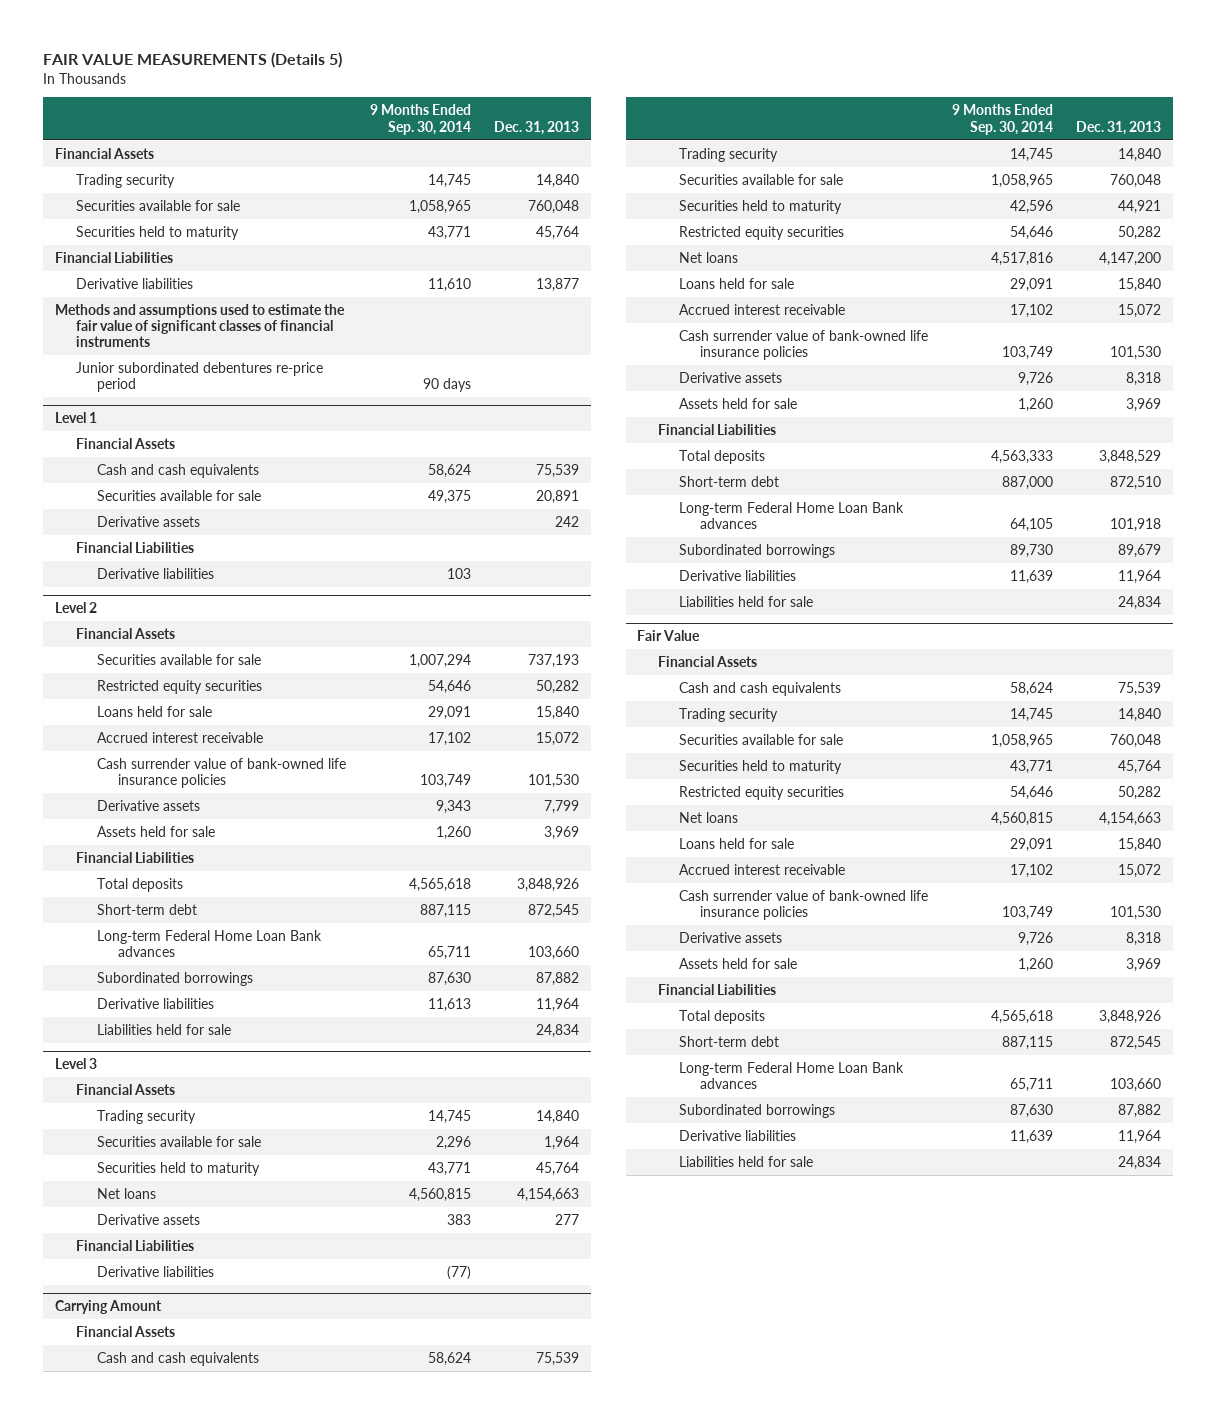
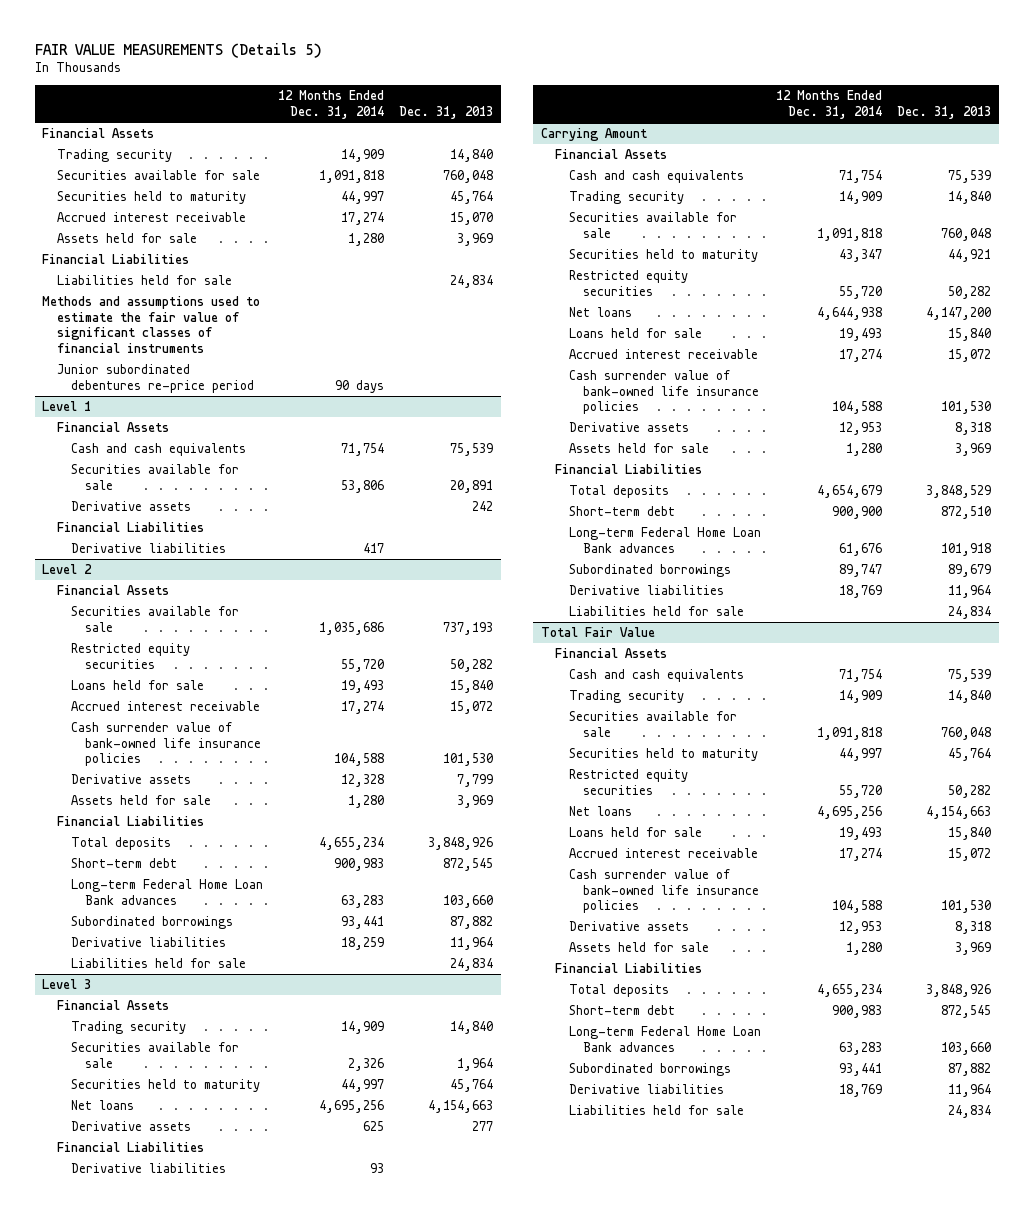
- | 9 Months Ended Sep. 30, 2014 | Dec. 31, 2013
+ | 12 Months Ended Dec. 31, 2014 | Dec. 31, 2013
+ Accrued interest receivable | 17,274 | 15,070
+ Assets held for sale | 1,280 | 3,969
- Derivative liabilities | 11,610 | 13,877
+ Liabilities held for sale | | 24,834
- Fair Value
+ Total Fair Value

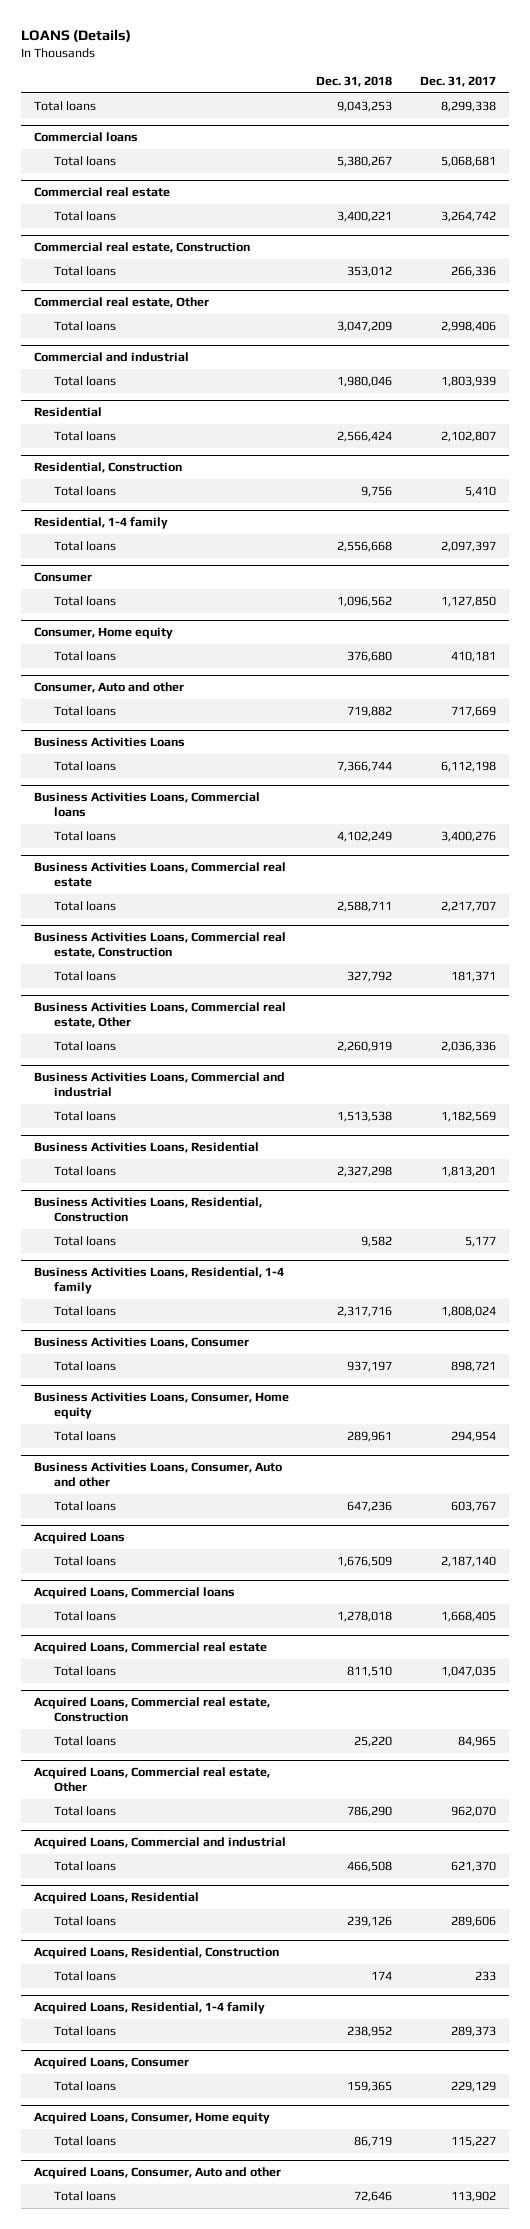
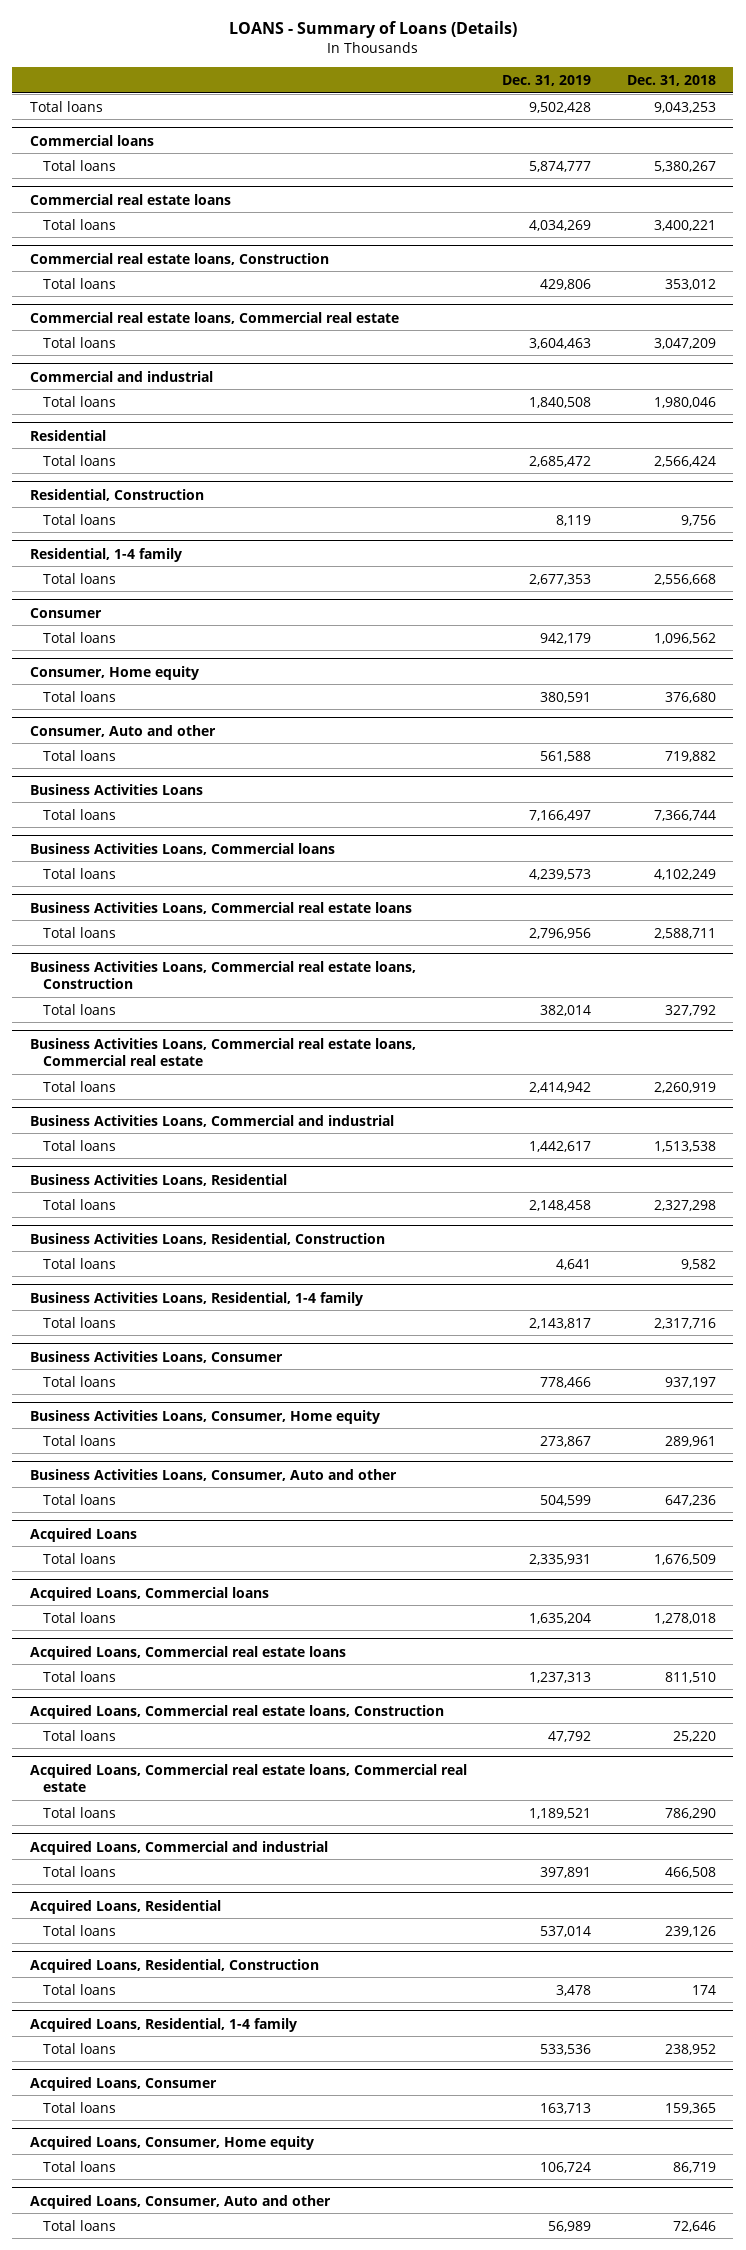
- LOANS (Details)
+ LOANS - Summary of Loans (Details)
- | Dec. 31, 2018 | Dec. 31, 2017
+ | Dec. 31, 2019 | Dec. 31, 2018
- Commercial real estate
+ Commercial real estate loans
- Commercial real estate, Construction
+ Commercial real estate loans, Construction
- Commercial real estate, Other
+ Commercial real estate loans, Commercial real estate
- Business Activities Loans, Commercial real estate
+ Business Activities Loans, Commercial real estate loans
- Business Activities Loans, Commercial real estate, Construction
+ Business Activities Loans, Commercial real estate loans, Construction
- Business Activities Loans, Commercial real estate, Other
+ Business Activities Loans, Commercial real estate loans, Commercial real estate
- Acquired Loans, Commercial real estate
+ Acquired Loans, Commercial real estate loans
- Acquired Loans, Commercial real estate, Construction
+ Acquired Loans, Commercial real estate loans, Construction
- Acquired Loans, Commercial real estate, Other
+ Acquired Loans, Commercial real estate loans, Commercial real estate

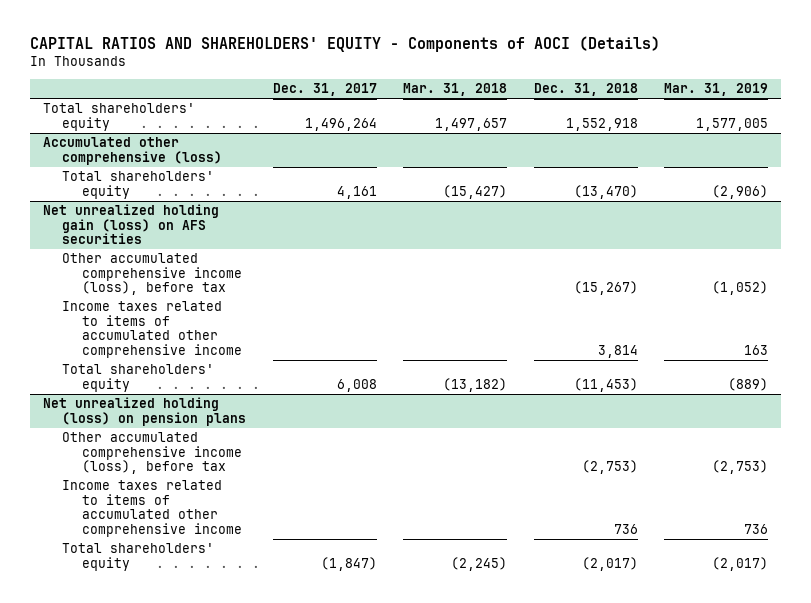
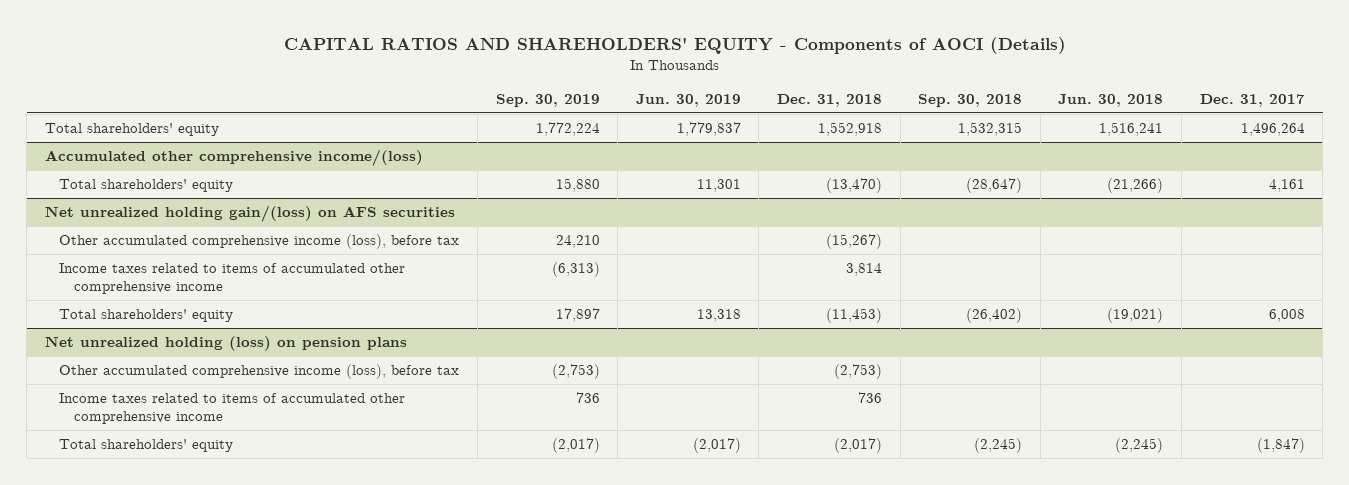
- | Dec. 31, 2017 | Mar. 31, 2018 | Dec. 31, 2018 | Mar. 31, 2019
+ | Sep. 30, 2019 | Jun. 30, 2019 | Dec. 31, 2018 | Sep. 30, 2018 | Jun. 30, 2018 | Dec. 31, 2017
- Accumulated other comprehensive (loss)
+ Accumulated other comprehensive income/(loss)
- Net unrealized holding gain (loss) on AFS securities
+ Net unrealized holding gain/(loss) on AFS securities

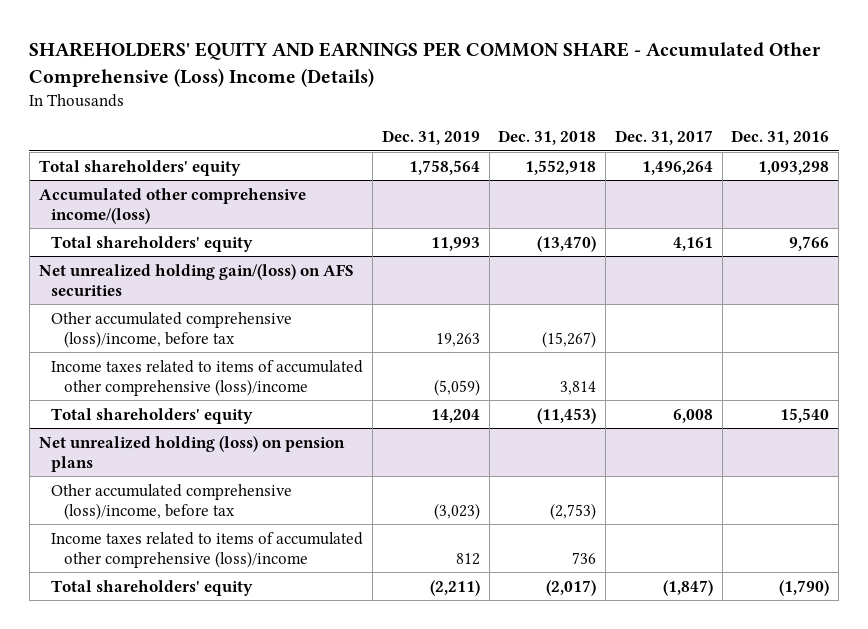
- CAPITAL RATIOS AND SHAREHOLDERS' EQUITY - Components of AOCI (Details)
+ SHAREHOLDERS' EQUITY AND EARNINGS PER COMMON SHARE - Accumulated Other Comprehensive (Loss) Income (Details)
- | Sep. 30, 2019 | Jun. 30, 2019 | Dec. 31, 2018 | Sep. 30, 2018 | Jun. 30, 2018 | Dec. 31, 2017
+ | Dec. 31, 2019 | Dec. 31, 2018 | Dec. 31, 2017 | Dec. 31, 2016
@ Net unrealized holding gain/(loss) on AFS securities
- Other accumulated comprehensive income (loss), before tax | 24,210 | | (15,267) | | |
- Income taxes related to items of accumulated other comprehensive income | (6,313) | | 3,814 | | |
+ Other accumulated comprehensive (loss)/income, before tax | 19,263 | (15,267) | |
+ Income taxes related to items of accumulated other comprehensive (loss)/income | (5,059) | 3,814 | |
@ Net unrealized holding (loss) on pension plans
- Other accumulated comprehensive income (loss), before tax | (2,753) | | (2,753) | | |
- Income taxes related to items of accumulated other comprehensive income | 736 | | 736 | | |
+ Other accumulated comprehensive (loss)/income, before tax | (3,023) | (2,753) | |
+ Income taxes related to items of accumulated other comprehensive (loss)/income | 812 | 736 | |

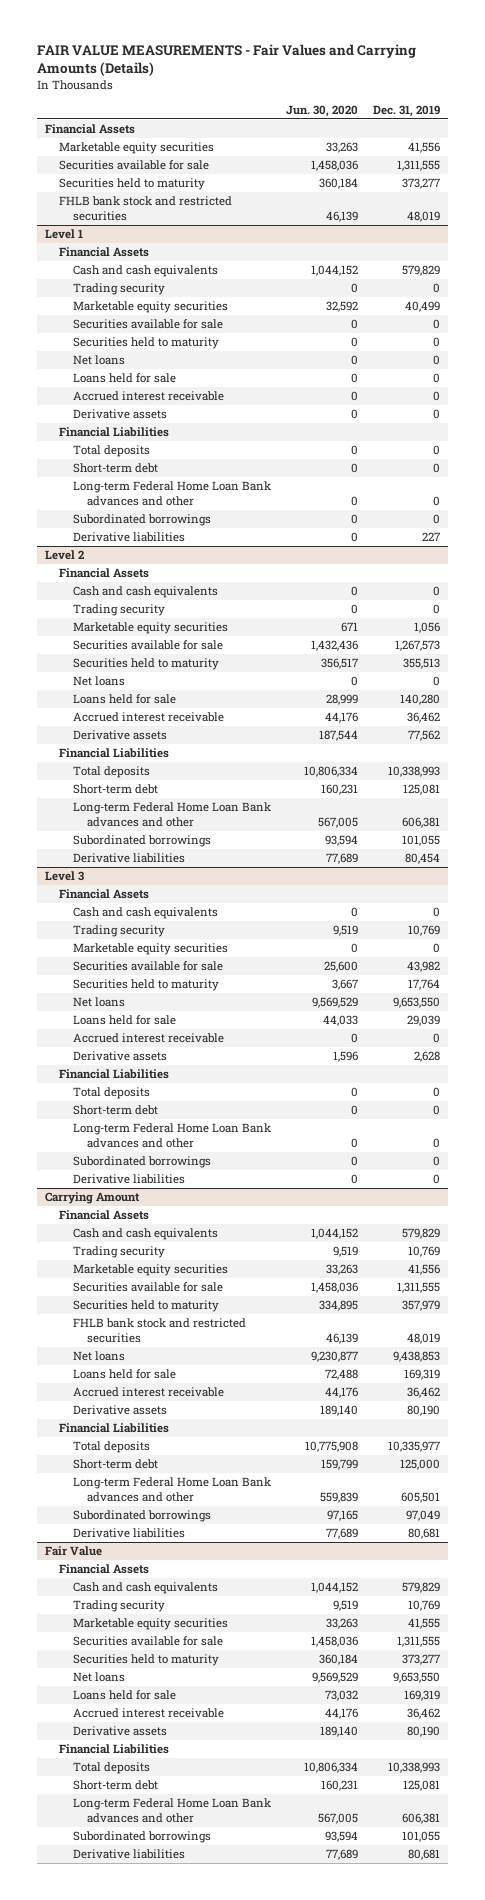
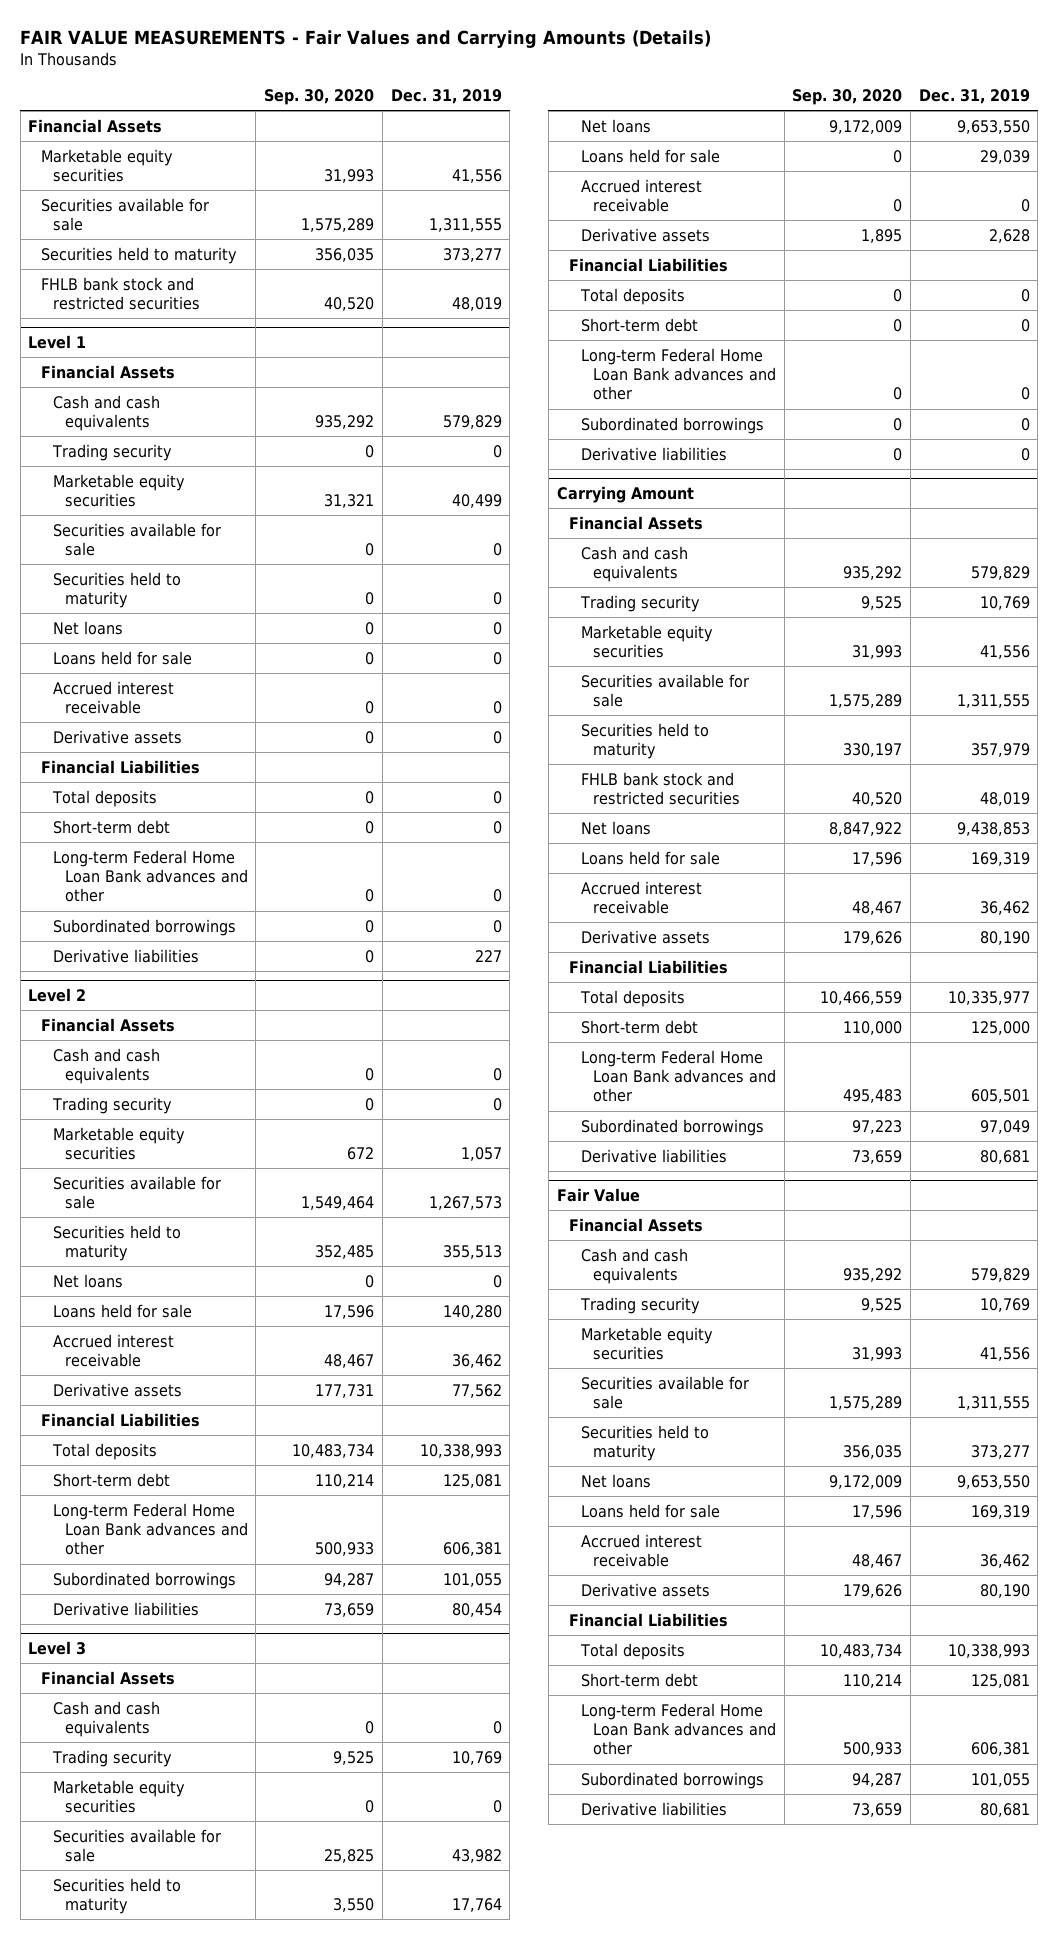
- | Jun. 30, 2020 | Dec. 31, 2019
+ | Sep. 30, 2020 | Dec. 31, 2019
@ Level 2
- Marketable equity securities | 671 | 1,056
+ Marketable equity securities | 672 | 1,057
@ Fair Value
- Marketable equity securities | 33,263 | 41,555
+ Marketable equity securities | 31,993 | 41,556

